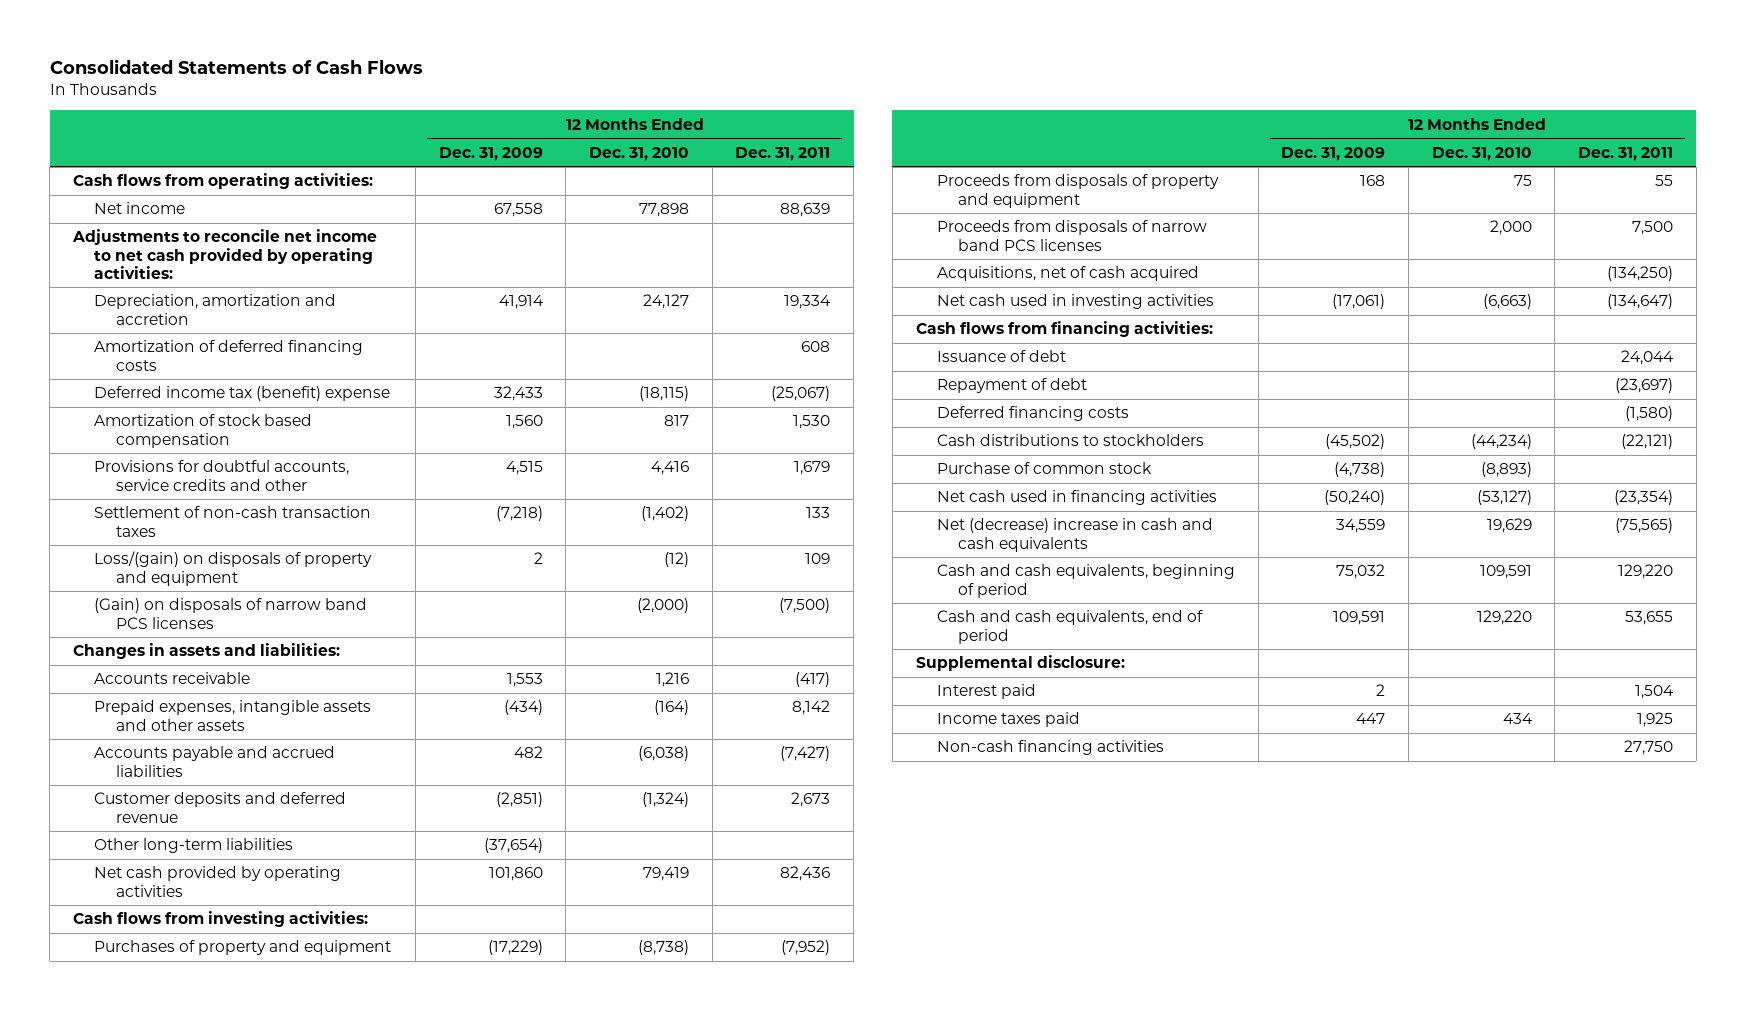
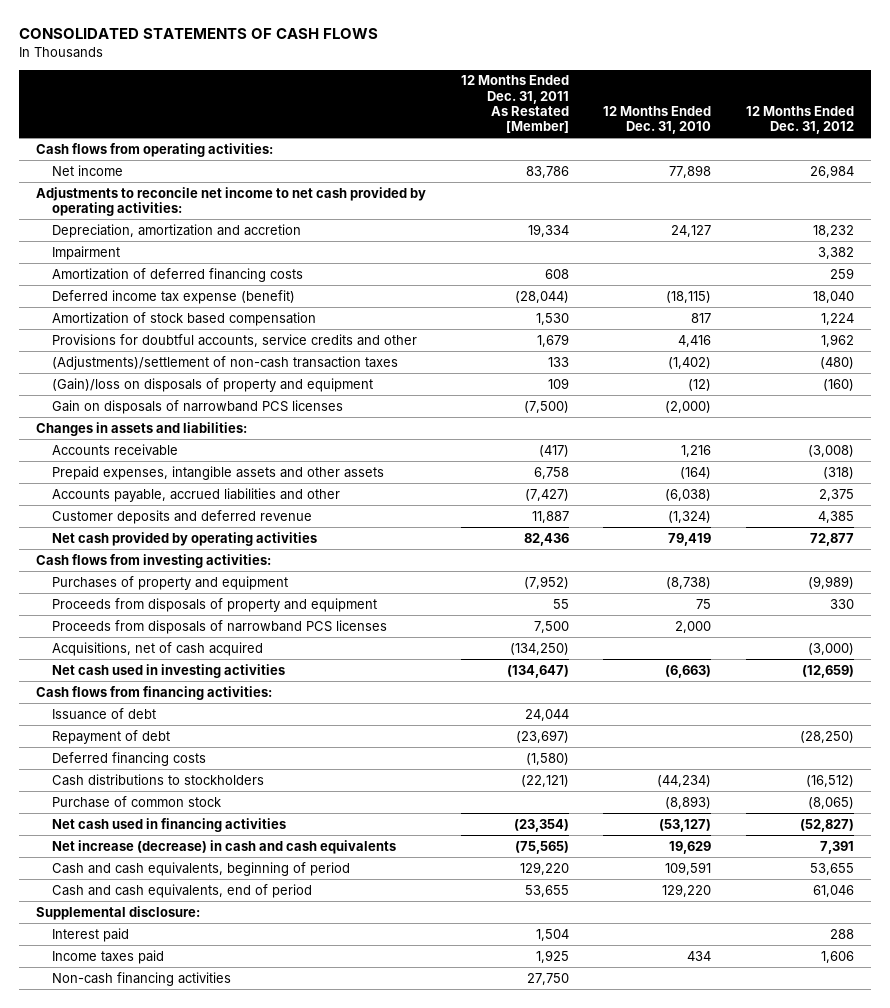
- Consolidated Statements of Cash Flows
+ CONSOLIDATED STATEMENTS OF CASH FLOWS
- | 12 Months Ended Dec. 31, 2009 | 12 Months Ended Dec. 31, 2010 | 12 Months Ended Dec. 31, 2011
+ | 12 Months Ended Dec. 31, 2011 As Restated [Member] | 12 Months Ended Dec. 31, 2010 | 12 Months Ended Dec. 31, 2012
+ Impairment | | | 3,382
- Deferred income tax (benefit) expense | 32,433 | (18,115) | (25,067)
+ Deferred income tax expense (benefit) | (28,044) | (18,115) | 18,040
- Settlement of non-cash transaction taxes | (7,218) | (1,402) | 133
- Loss/(gain) on disposals of property and equipment | 2 | (12) | 109
- (Gain) on disposals of narrow band PCS licenses | | (2,000) | (7,500)
+ (Adjustments)/settlement of non-cash transaction taxes | 133 | (1,402) | (480)
+ (Gain)/loss on disposals of property and equipment | 109 | (12) | (160)
+ Gain on disposals of narrowband PCS licenses | (7,500) | (2,000) |
- Accounts payable and accrued liabilities | 482 | (6,038) | (7,427)
+ Accounts payable, accrued liabilities and other | (7,427) | (6,038) | 2,375
- Other long-term liabilities | (37,654) | |
- Proceeds from disposals of narrow band PCS licenses | | 2,000 | 7,500
+ Proceeds from disposals of narrowband PCS licenses | 7,500 | 2,000 |
- Net (decrease) increase in cash and cash equivalents | 34,559 | 19,629 | (75,565)
+ Net increase (decrease) in cash and cash equivalents | (75,565) | 19,629 | 7,391

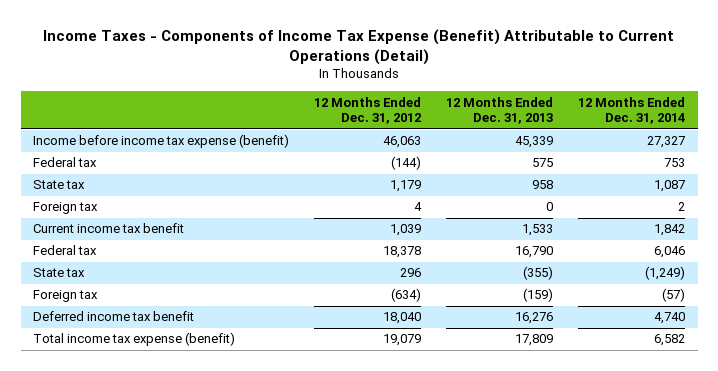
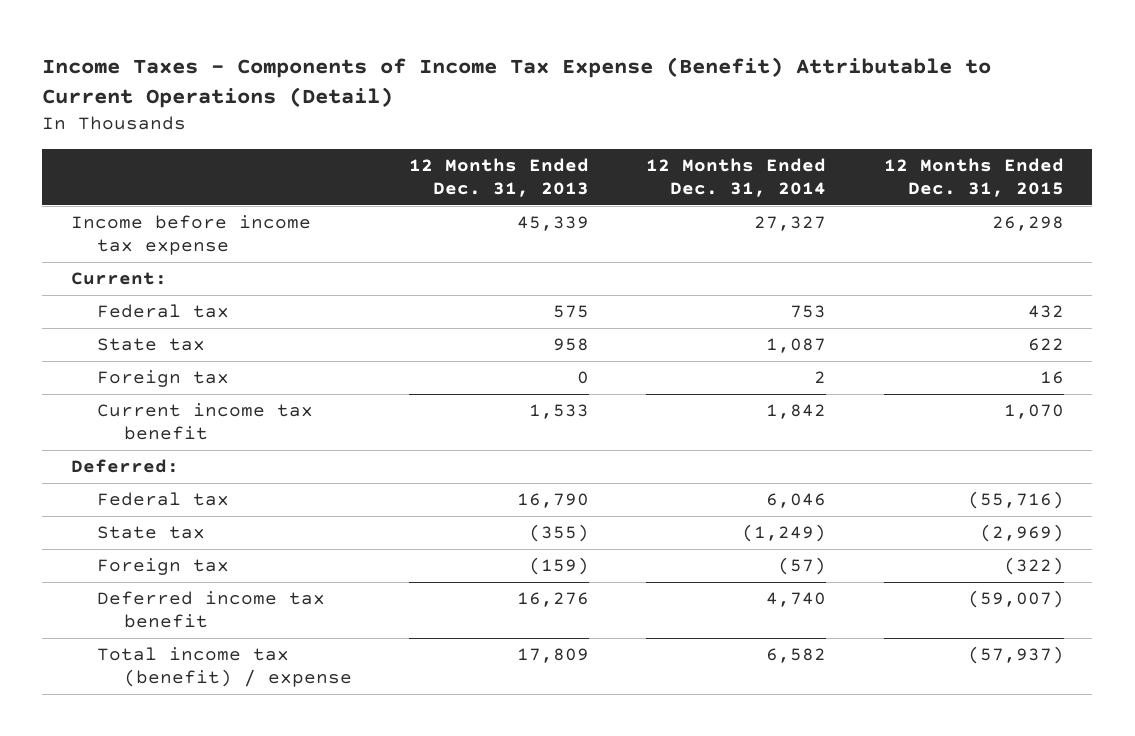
- | 12 Months Ended Dec. 31, 2012 | 12 Months Ended Dec. 31, 2013 | 12 Months Ended Dec. 31, 2014
+ | 12 Months Ended Dec. 31, 2013 | 12 Months Ended Dec. 31, 2014 | 12 Months Ended Dec. 31, 2015
- Income before income tax expense (benefit) | 46,063 | 45,339 | 27,327
+ Income before income tax expense | 45,339 | 27,327 | 26,298
+ Current:
+ Deferred:
- Total income tax expense (benefit) | 19,079 | 17,809 | 6,582
+ Total income tax (benefit) / expense | 17,809 | 6,582 | (57,937)

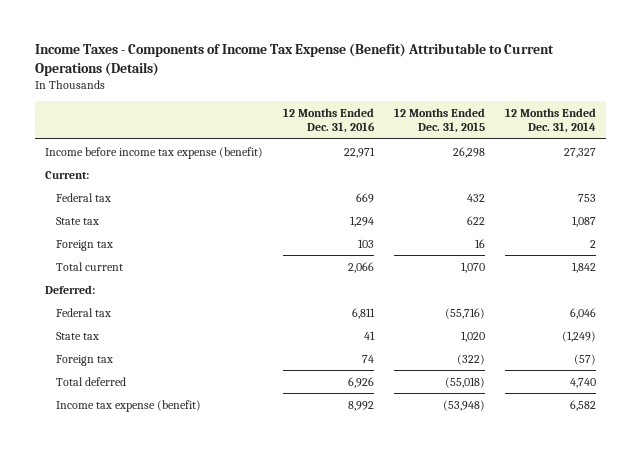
- Income Taxes - Components of Income Tax Expense (Benefit) Attributable to Current Operations (Detail)
+ Income Taxes - Components of Income Tax Expense (Benefit) Attributable to Current Operations (Details)
- | 12 Months Ended Dec. 31, 2013 | 12 Months Ended Dec. 31, 2014 | 12 Months Ended Dec. 31, 2015
+ | 12 Months Ended Dec. 31, 2016 | 12 Months Ended Dec. 31, 2015 | 12 Months Ended Dec. 31, 2014
- Income before income tax expense | 45,339 | 27,327 | 26,298
+ Income before income tax expense (benefit) | 22,971 | 26,298 | 27,327
- Current income tax benefit | 1,533 | 1,842 | 1,070
+ Total current | 2,066 | 1,070 | 1,842
- State tax | (355) | (1,249) | (2,969)
+ State tax | 41 | 1,020 | (1,249)
- Deferred income tax benefit | 16,276 | 4,740 | (59,007)
- Total income tax (benefit) / expense | 17,809 | 6,582 | (57,937)
+ Total deferred | 6,926 | (55,018) | 4,740
+ Income tax expense (benefit) | 8,992 | (53,948) | 6,582

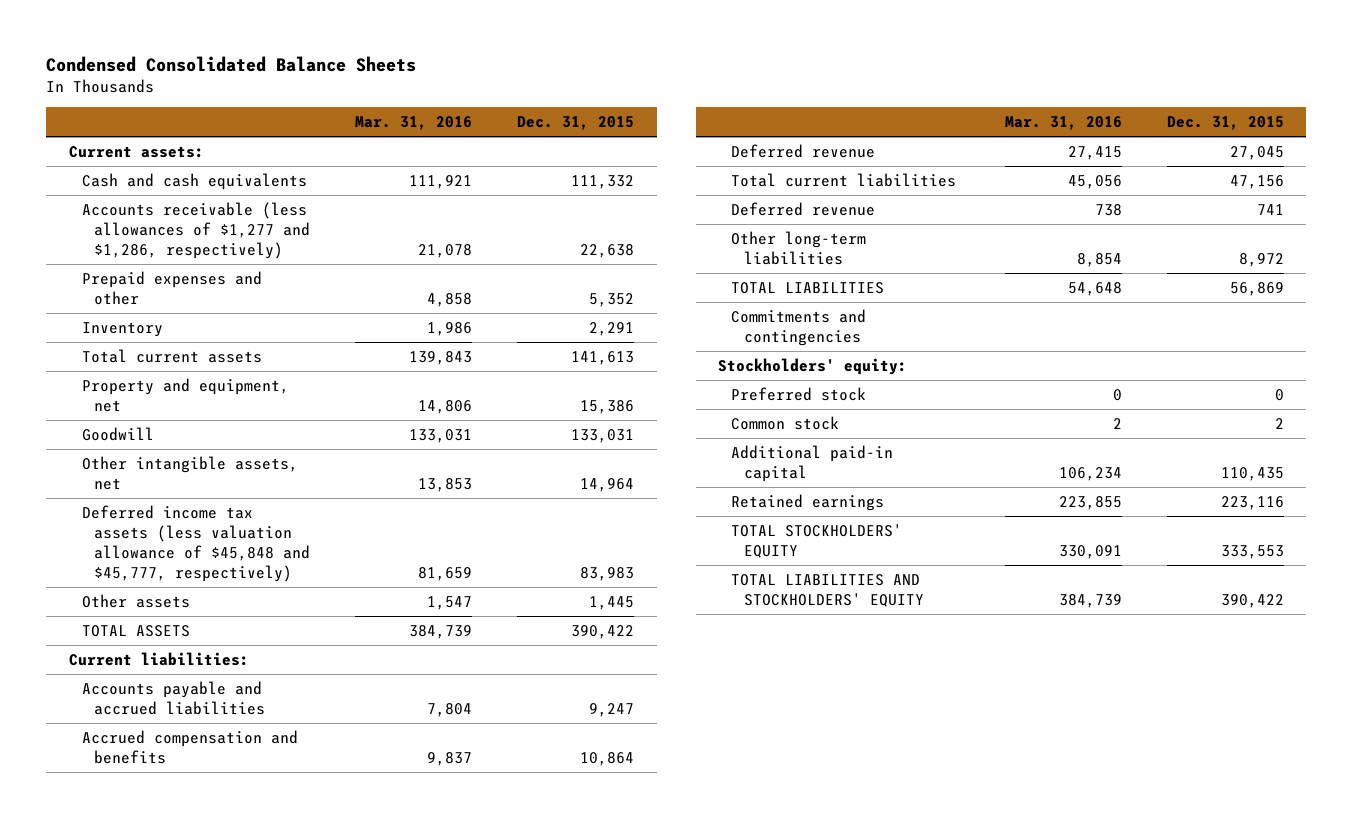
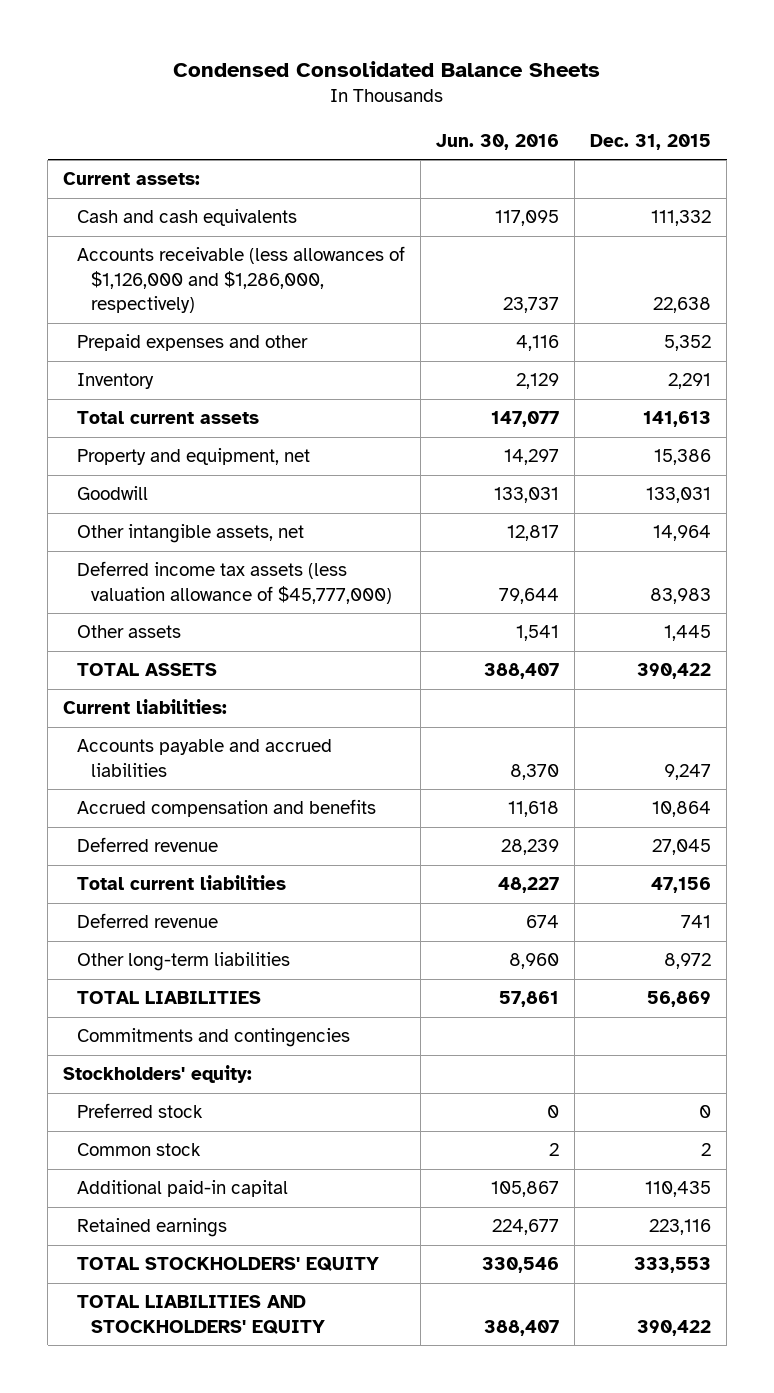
- | Mar. 31, 2016 | Dec. 31, 2015
+ | Jun. 30, 2016 | Dec. 31, 2015
- Accounts receivable (less allowances of $1,277 and $1,286, respectively) | 21,078 | 22,638
+ Accounts receivable (less allowances of $1,126,000 and $1,286,000, respectively) | 23,737 | 22,638
- Deferred income tax assets (less valuation allowance of $45,848 and $45,777, respectively) | 81,659 | 83,983
+ Deferred income tax assets (less valuation allowance of $45,777,000) | 79,644 | 83,983

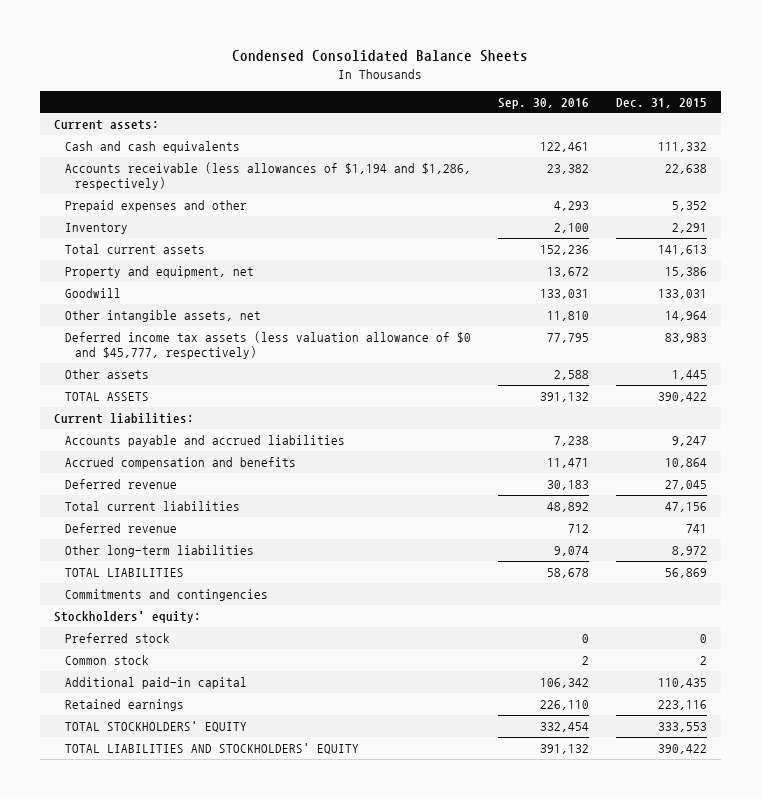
- | Jun. 30, 2016 | Dec. 31, 2015
+ | Sep. 30, 2016 | Dec. 31, 2015
- Accounts receivable (less allowances of $1,126,000 and $1,286,000, respectively) | 23,737 | 22,638
+ Accounts receivable (less allowances of $1,194 and $1,286, respectively) | 23,382 | 22,638
- Deferred income tax assets (less valuation allowance of $45,777,000) | 79,644 | 83,983
+ Deferred income tax assets (less valuation allowance of $0 and $45,777, respectively) | 77,795 | 83,983

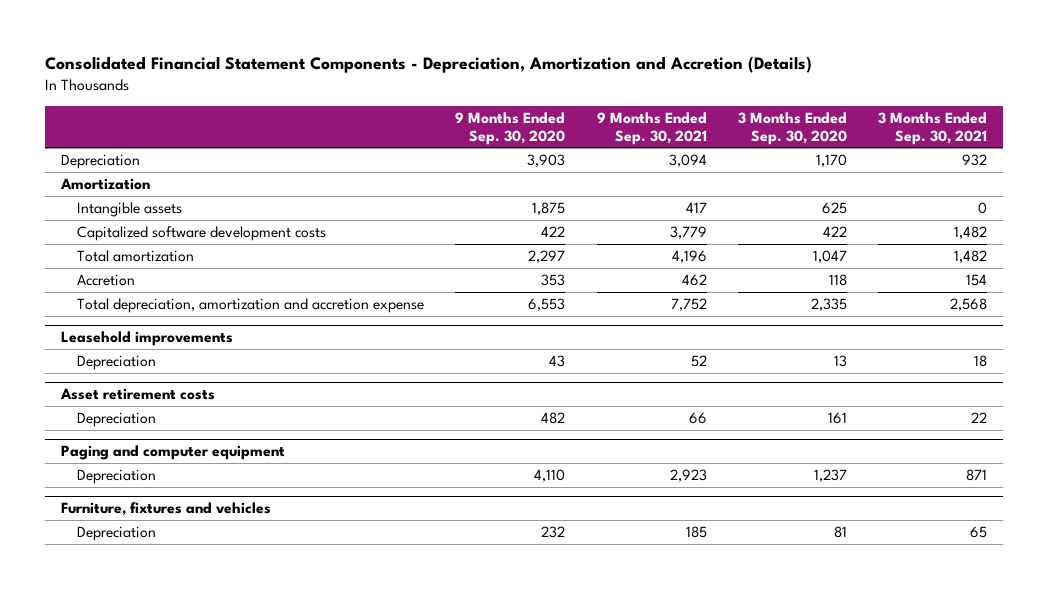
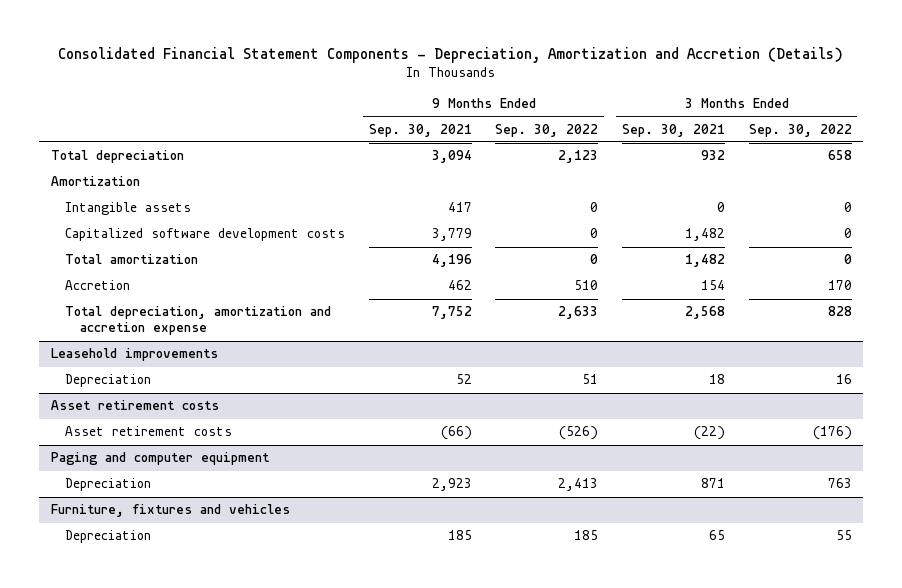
- | 9 Months Ended Sep. 30, 2020 | 9 Months Ended Sep. 30, 2021 | 3 Months Ended Sep. 30, 2020 | 3 Months Ended Sep. 30, 2021
+ | 9 Months Ended Sep. 30, 2021 | 9 Months Ended Sep. 30, 2022 | 3 Months Ended Sep. 30, 2021 | 3 Months Ended Sep. 30, 2022
- Depreciation | 3,903 | 3,094 | 1,170 | 932
+ Total depreciation | 3,094 | 2,123 | 932 | 658
@ Asset retirement costs
- Depreciation | 482 | 66 | 161 | 22
+ Asset retirement costs | (66) | (526) | (22) | (176)

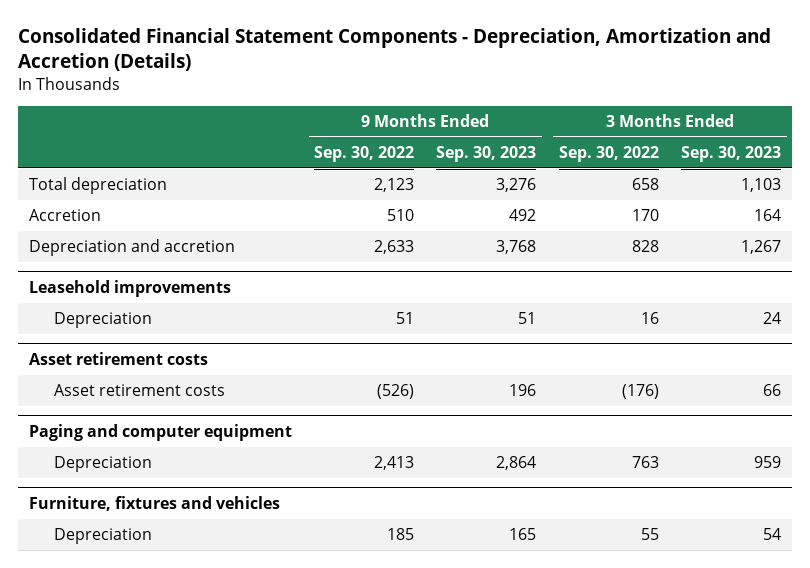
- | 9 Months Ended Sep. 30, 2021 | 9 Months Ended Sep. 30, 2022 | 3 Months Ended Sep. 30, 2021 | 3 Months Ended Sep. 30, 2022
+ | 9 Months Ended Sep. 30, 2022 | 9 Months Ended Sep. 30, 2023 | 3 Months Ended Sep. 30, 2022 | 3 Months Ended Sep. 30, 2023
- Amortization
- Intangible assets | 417 | 0 | 0 | 0
- Capitalized software development costs | 3,779 | 0 | 1,482 | 0
- Total amortization | 4,196 | 0 | 1,482 | 0
- Total depreciation, amortization and accretion expense | 7,752 | 2,633 | 2,568 | 828
+ Depreciation and accretion | 2,633 | 3,768 | 828 | 1,267

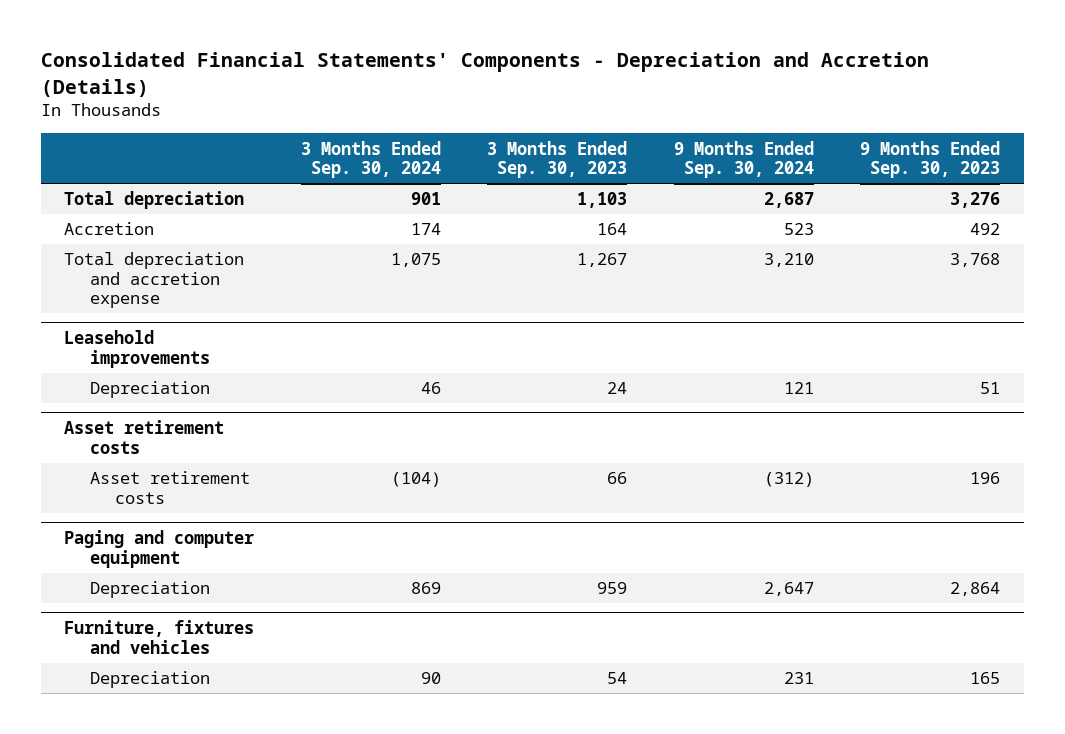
- Consolidated Financial Statement Components - Depreciation, Amortization and Accretion (Details)
+ Consolidated Financial Statements' Components - Depreciation and Accretion (Details)
- | 9 Months Ended Sep. 30, 2022 | 9 Months Ended Sep. 30, 2023 | 3 Months Ended Sep. 30, 2022 | 3 Months Ended Sep. 30, 2023
+ | 3 Months Ended Sep. 30, 2024 | 3 Months Ended Sep. 30, 2023 | 9 Months Ended Sep. 30, 2024 | 9 Months Ended Sep. 30, 2023
- Depreciation and accretion | 2,633 | 3,768 | 828 | 1,267
+ Total depreciation and accretion expense | 1,075 | 1,267 | 3,210 | 3,768

